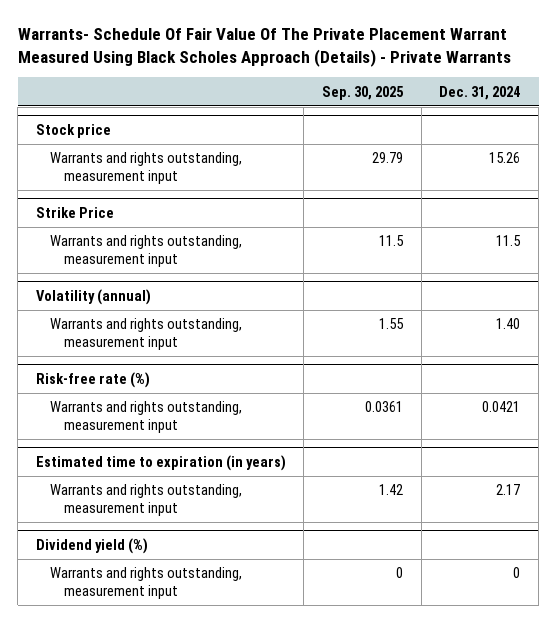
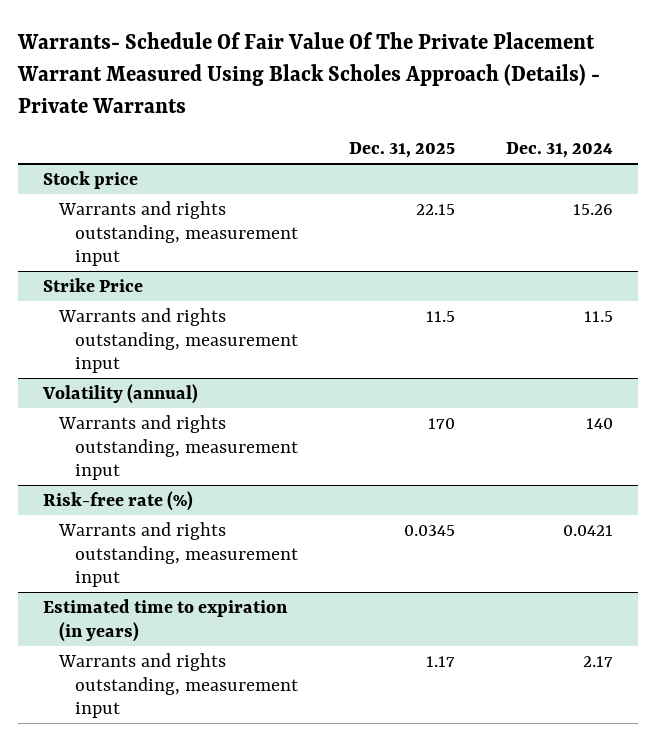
- | Sep. 30, 2025 | Dec. 31, 2024
+ | Dec. 31, 2025 | Dec. 31, 2024
@ Volatility (annual)
- Warrants and rights outstanding, measurement input | 1.55 | 1.40
+ Warrants and rights outstanding, measurement input | 170 | 140
- Dividend yield (%)
- Warrants and rights outstanding, measurement input | 0 | 0

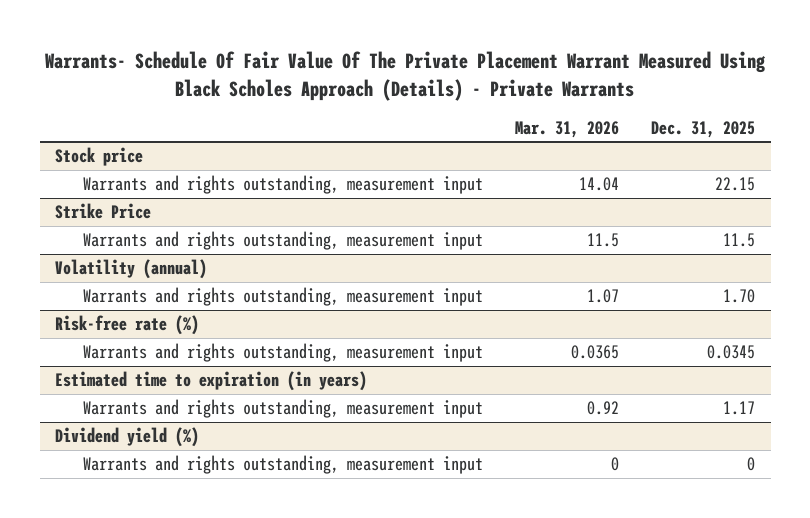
- | Dec. 31, 2025 | Dec. 31, 2024
+ | Mar. 31, 2026 | Dec. 31, 2025
@ Volatility (annual)
- Warrants and rights outstanding, measurement input | 170 | 140
+ Warrants and rights outstanding, measurement input | 1.07 | 1.70
+ Dividend yield (%)
+ Warrants and rights outstanding, measurement input | 0 | 0

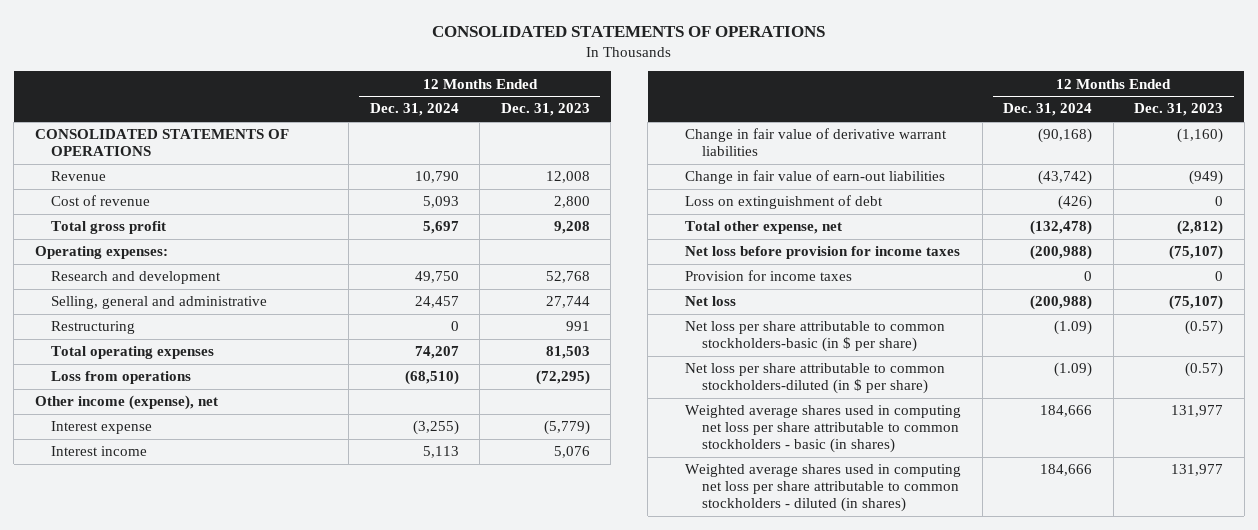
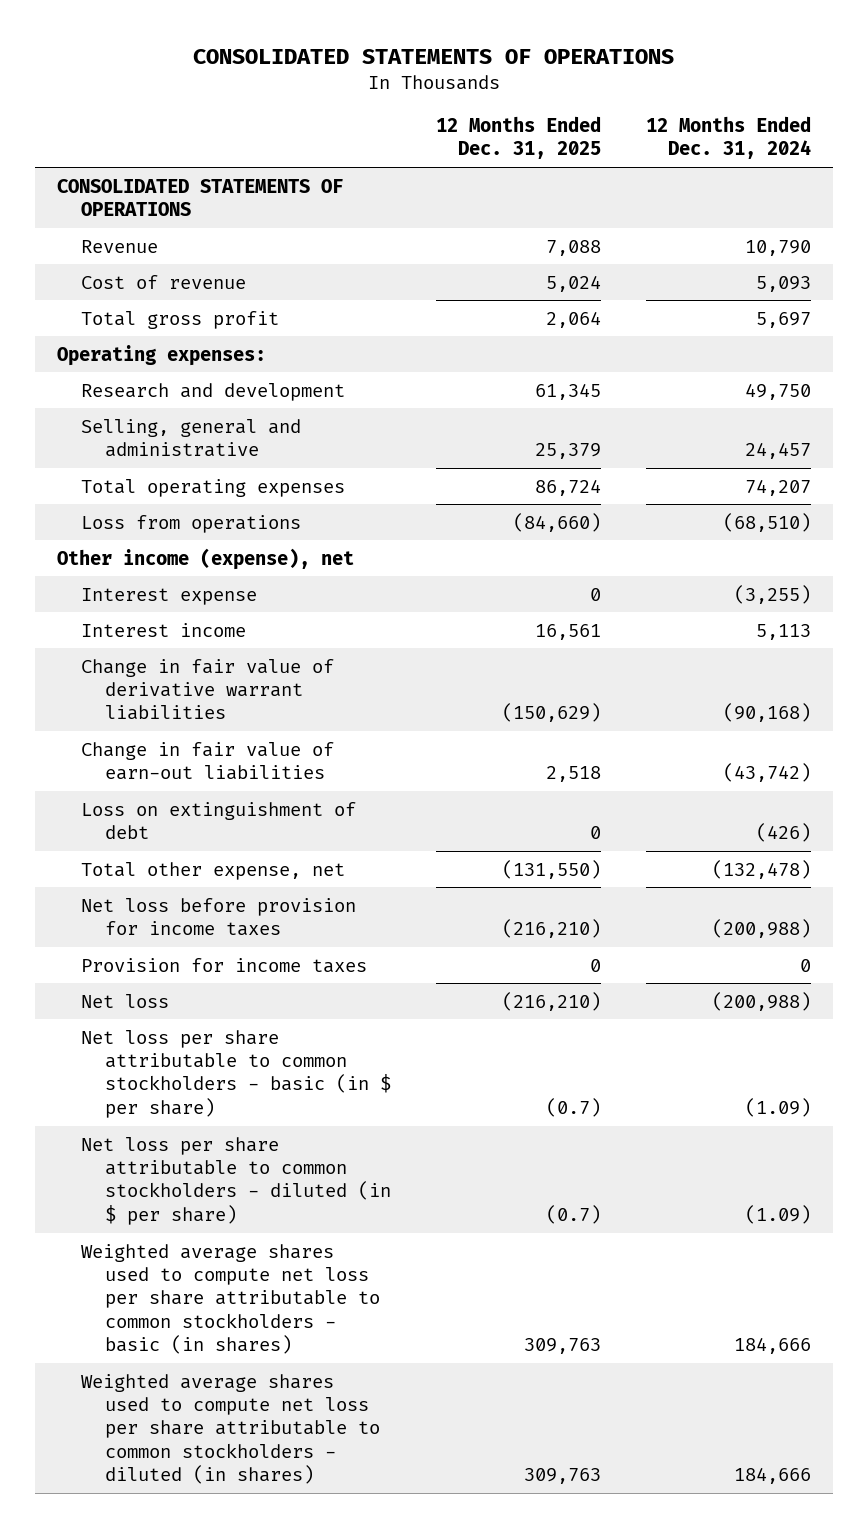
- | 12 Months Ended Dec. 31, 2024 | 12 Months Ended Dec. 31, 2023
+ | 12 Months Ended Dec. 31, 2025 | 12 Months Ended Dec. 31, 2024
- Restructuring | 0 | 991
- Net loss per share attributable to common stockholders-basic (in $ per share) | (1.09) | (0.57)
- Net loss per share attributable to common stockholders-diluted (in $ per share) | (1.09) | (0.57)
- Weighted average shares used in computing net loss per share attributable to common stockholders - basic (in shares) | 184,666 | 131,977
- Weighted average shares used in computing net loss per share attributable to common stockholders - diluted (in shares) | 184,666 | 131,977
+ Net loss per share attributable to common stockholders - basic (in $ per share) | (0.7) | (1.09)
+ Net loss per share attributable to common stockholders - diluted (in $ per share) | (0.7) | (1.09)
+ Weighted average shares used to compute net loss per share attributable to common stockholders - basic (in shares) | 309,763 | 184,666
+ Weighted average shares used to compute net loss per share attributable to common stockholders - diluted (in shares) | 309,763 | 184,666

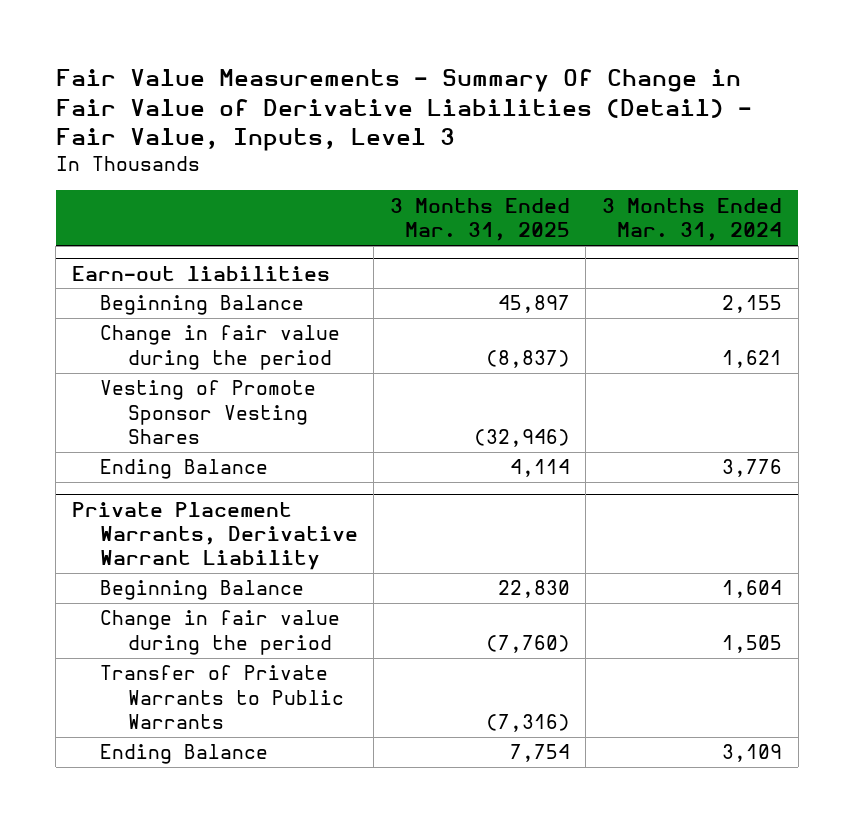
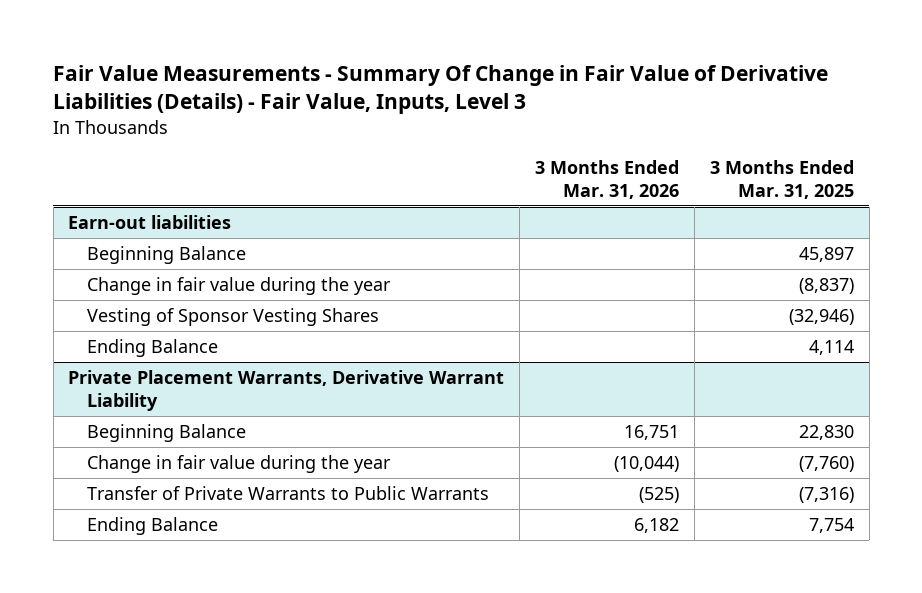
- Fair Value Measurements - Summary Of Change in Fair Value of Derivative Liabilities (Detail) - Fair Value, Inputs, Level 3
+ Fair Value Measurements - Summary Of Change in Fair Value of Derivative Liabilities (Details) - Fair Value, Inputs, Level 3
- | 3 Months Ended Mar. 31, 2025 | 3 Months Ended Mar. 31, 2024
+ | 3 Months Ended Mar. 31, 2026 | 3 Months Ended Mar. 31, 2025
@ Earn-out liabilities
- Change in fair value during the period | (8,837) | 1,621
- Vesting of Promote Sponsor Vesting Shares | (32,946) |
+ Change in fair value during the year | | (8,837)
+ Vesting of Sponsor Vesting Shares | | (32,946)
@ Private Placement Warrants, Derivative Warrant Liability
- Change in fair value during the period | (7,760) | 1,505
+ Change in fair value during the year | (10,044) | (7,760)

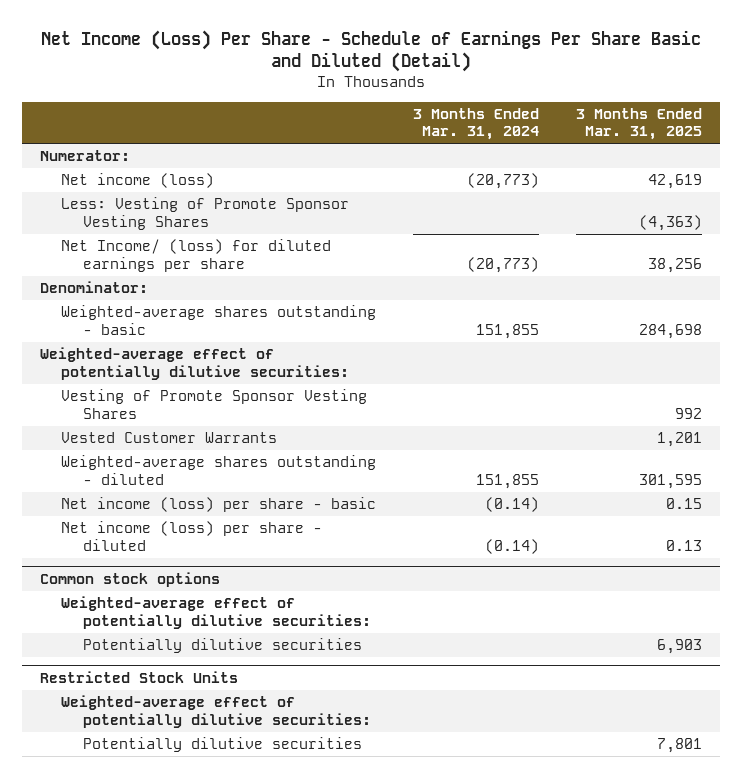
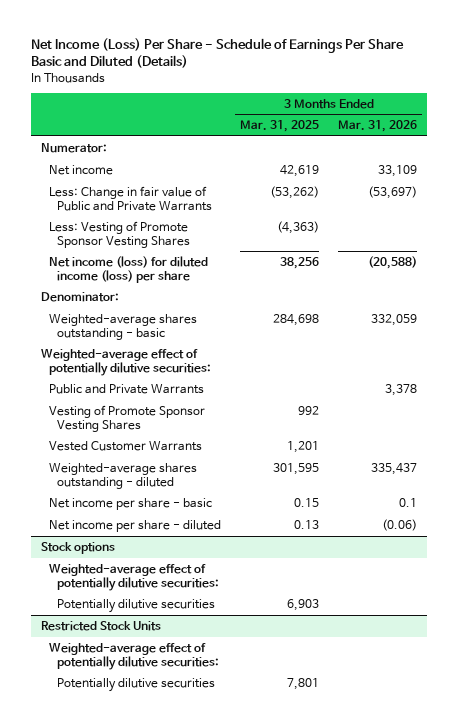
- Net Income (Loss) Per Share - Schedule of Earnings Per Share Basic and Diluted (Detail)
+ Net Income (Loss) Per Share - Schedule of Earnings Per Share Basic and Diluted (Details)
- | 3 Months Ended Mar. 31, 2024 | 3 Months Ended Mar. 31, 2025
+ | 3 Months Ended Mar. 31, 2025 | 3 Months Ended Mar. 31, 2026
- Net income (loss) | (20,773) | 42,619
+ Net income | 42,619 | 33,109
+ Less: Change in fair value of Public and Private Warrants | (53,262) | (53,697)
- Net Income/ (loss) for diluted earnings per share | (20,773) | 38,256
+ Net income (loss) for diluted income (loss) per share | 38,256 | (20,588)
+ Public and Private Warrants | | 3,378
- Net income (loss) per share - basic | (0.14) | 0.15
- Net income (loss) per share - diluted | (0.14) | 0.13
- Common stock options
+ Net income per share - basic | 0.15 | 0.1
+ Net income per share - diluted | 0.13 | (0.06)
+ Stock options

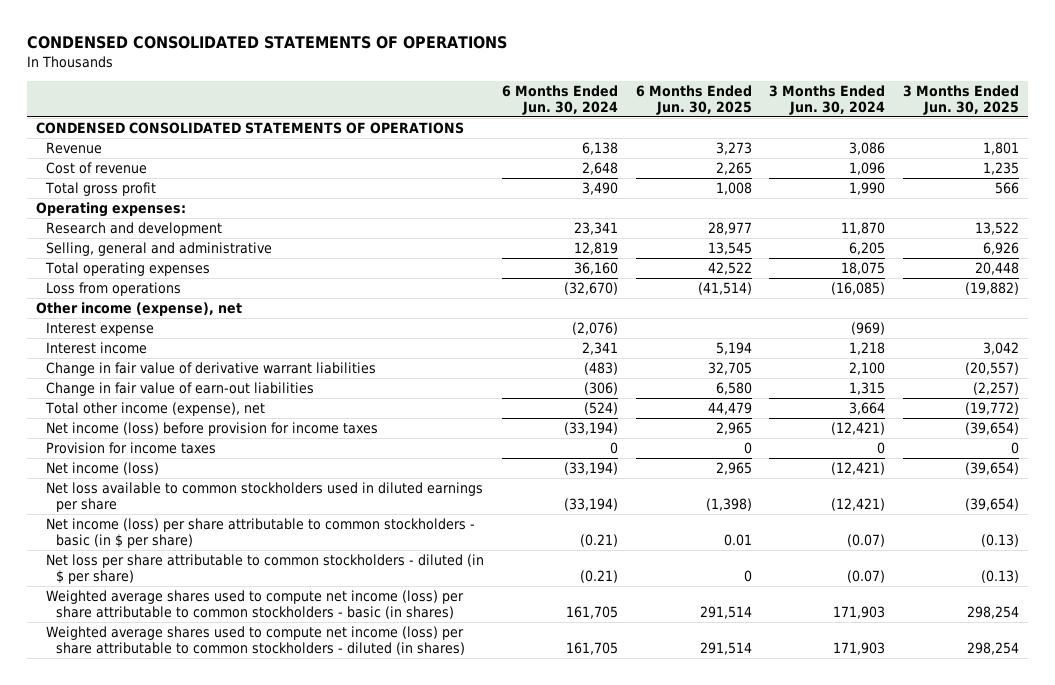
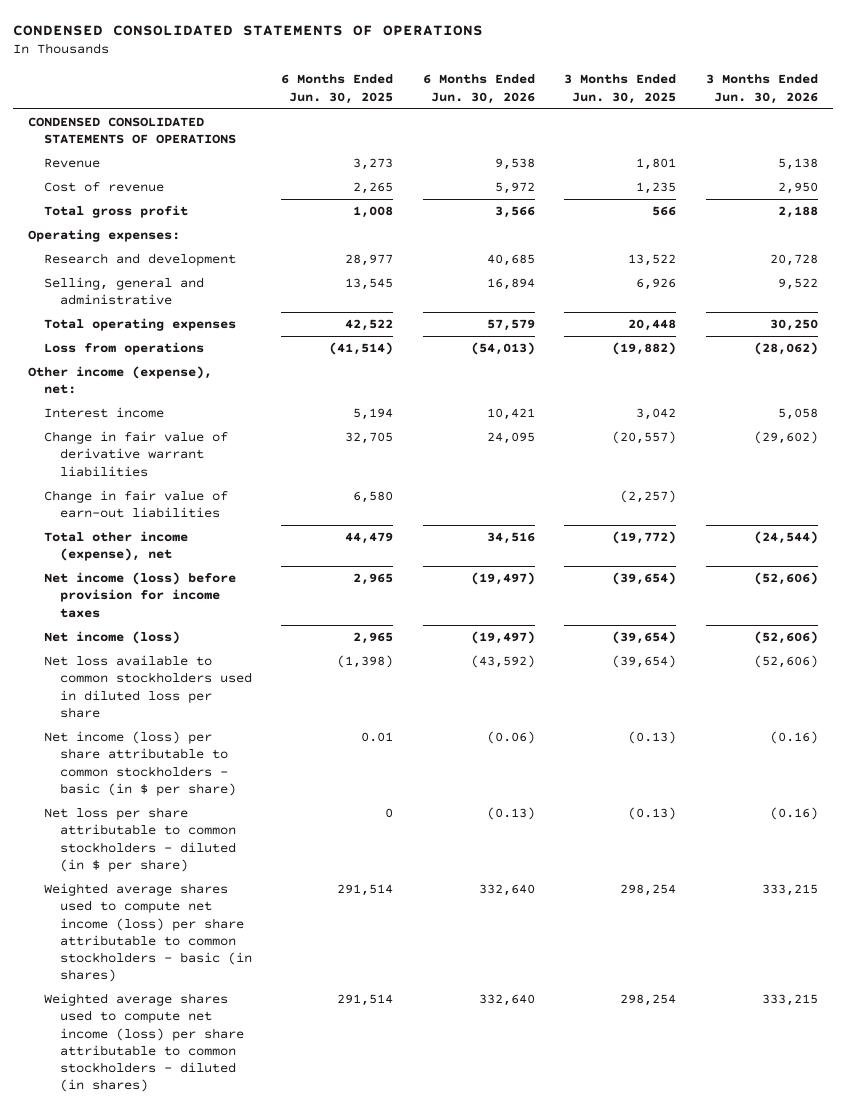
- | 6 Months Ended Jun. 30, 2024 | 6 Months Ended Jun. 30, 2025 | 3 Months Ended Jun. 30, 2024 | 3 Months Ended Jun. 30, 2025
+ | 6 Months Ended Jun. 30, 2025 | 6 Months Ended Jun. 30, 2026 | 3 Months Ended Jun. 30, 2025 | 3 Months Ended Jun. 30, 2026
- Other income (expense), net
- Interest expense | (2,076) | | (969) |
+ Other income (expense), net:
- Provision for income taxes | 0 | 0 | 0 | 0
- Net loss available to common stockholders used in diluted earnings per share | (33,194) | (1,398) | (12,421) | (39,654)
+ Net loss available to common stockholders used in diluted loss per share | (1,398) | (43,592) | (39,654) | (52,606)

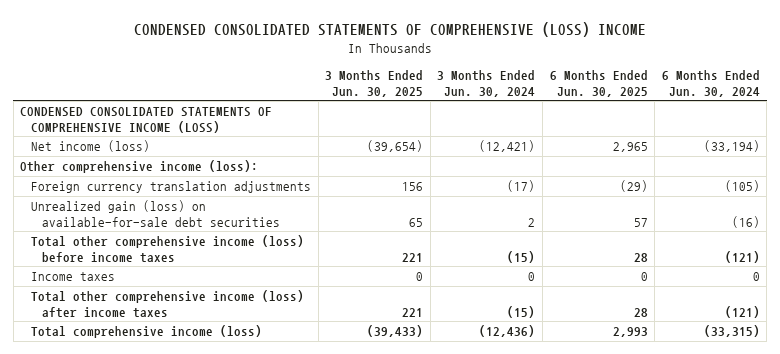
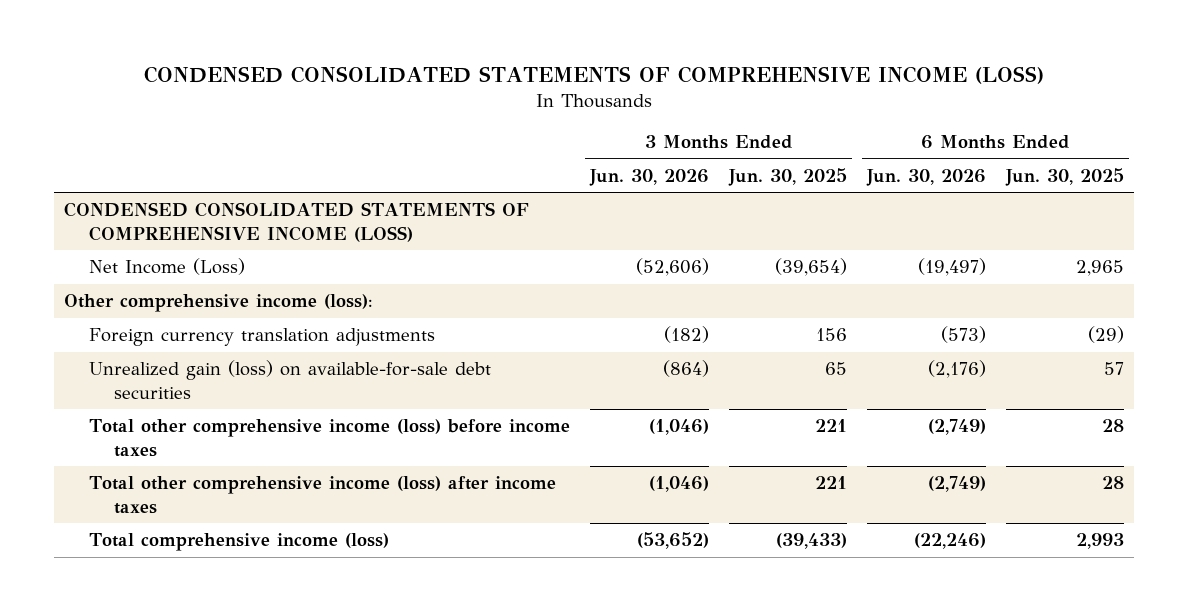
- CONDENSED CONSOLIDATED STATEMENTS OF COMPREHENSIVE (LOSS) INCOME
+ CONDENSED CONSOLIDATED STATEMENTS OF COMPREHENSIVE INCOME (LOSS)
- | 3 Months Ended Jun. 30, 2025 | 3 Months Ended Jun. 30, 2024 | 6 Months Ended Jun. 30, 2025 | 6 Months Ended Jun. 30, 2024
+ | 3 Months Ended Jun. 30, 2026 | 3 Months Ended Jun. 30, 2025 | 6 Months Ended Jun. 30, 2026 | 6 Months Ended Jun. 30, 2025
- Net income (loss) | (39,654) | (12,421) | 2,965 | (33,194)
+ Net Income (Loss) | (52,606) | (39,654) | (19,497) | 2,965
- Income taxes | 0 | 0 | 0 | 0

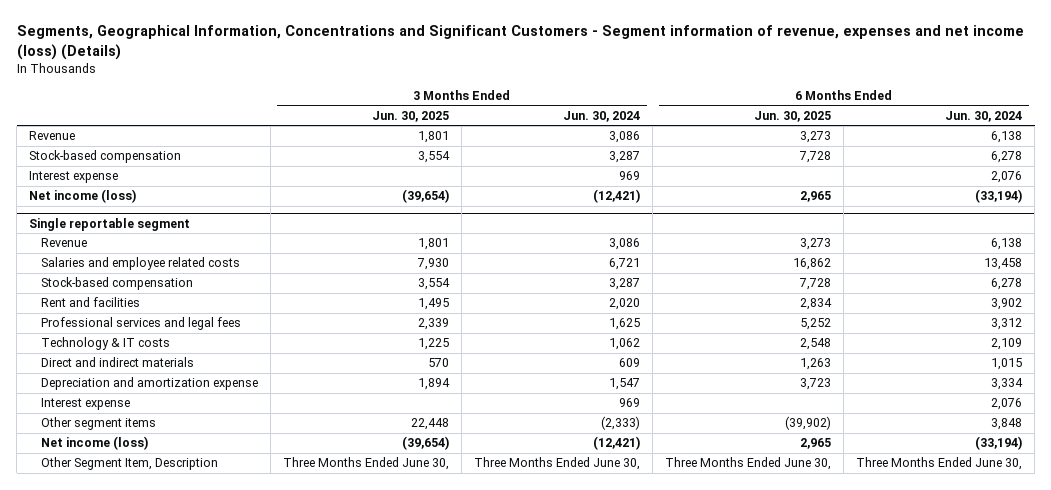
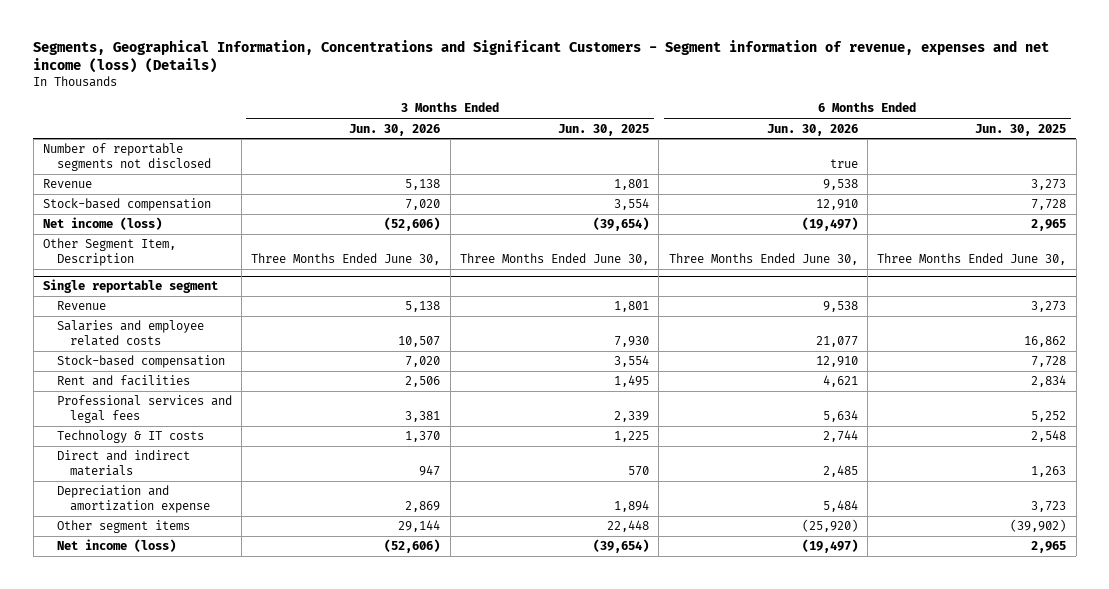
- | 3 Months Ended Jun. 30, 2025 | 3 Months Ended Jun. 30, 2024 | 6 Months Ended Jun. 30, 2025 | 6 Months Ended Jun. 30, 2024
+ | 3 Months Ended Jun. 30, 2026 | 3 Months Ended Jun. 30, 2025 | 6 Months Ended Jun. 30, 2026 | 6 Months Ended Jun. 30, 2025
+ Number of reportable segments not disclosed | | | true |
- Interest expense | | 969 | | 2,076
+ Other Segment Item, Description | Three Months Ended June 30, | Three Months Ended June 30, | Three Months Ended June 30, | Three Months Ended June 30,
@ Single reportable segment
- Interest expense | | 969 | | 2,076
- Other Segment Item, Description | Three Months Ended June 30, | Three Months Ended June 30, | Three Months Ended June 30, | Three Months Ended June 30,

